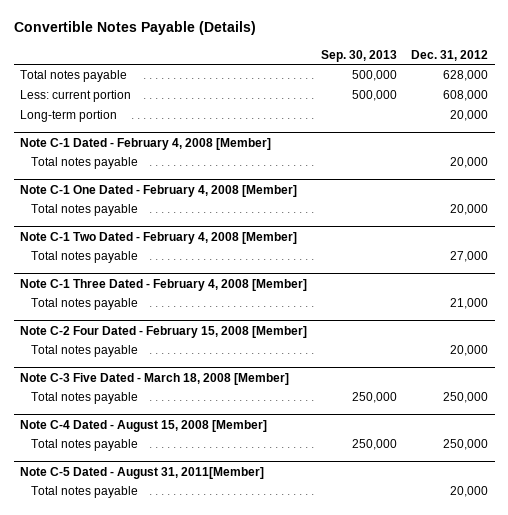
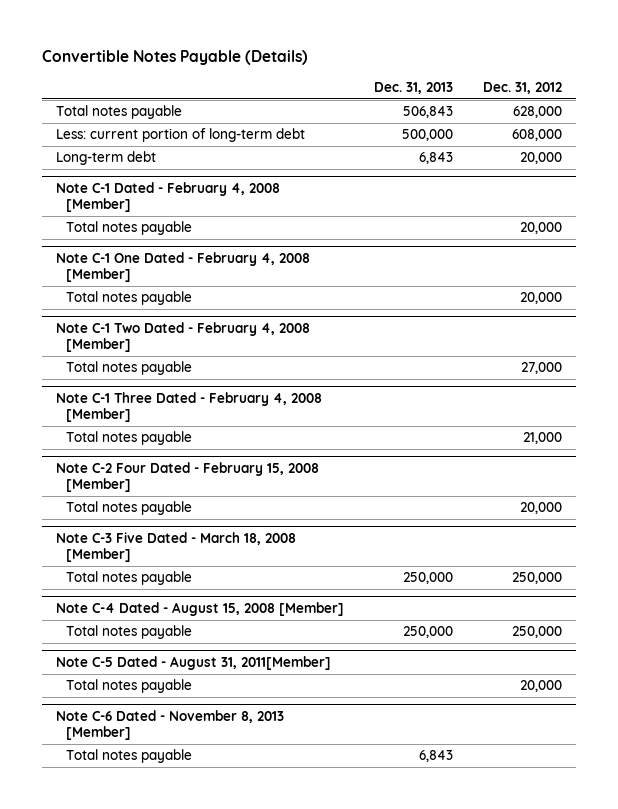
- | Sep. 30, 2013 | Dec. 31, 2012
+ | Dec. 31, 2013 | Dec. 31, 2012
- Less: current portion | 500,000 | 608,000
- Long-term portion | | 20,000
+ Less: current portion of long-term debt | 500,000 | 608,000
+ Long-term debt | 6,843 | 20,000
+ Note C-6 Dated - November 8, 2013 [Member]
+ Total notes payable | 6,843 |

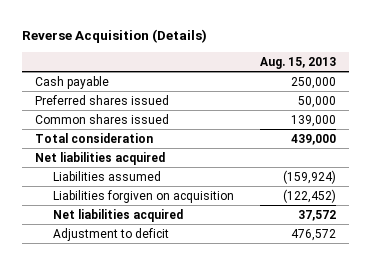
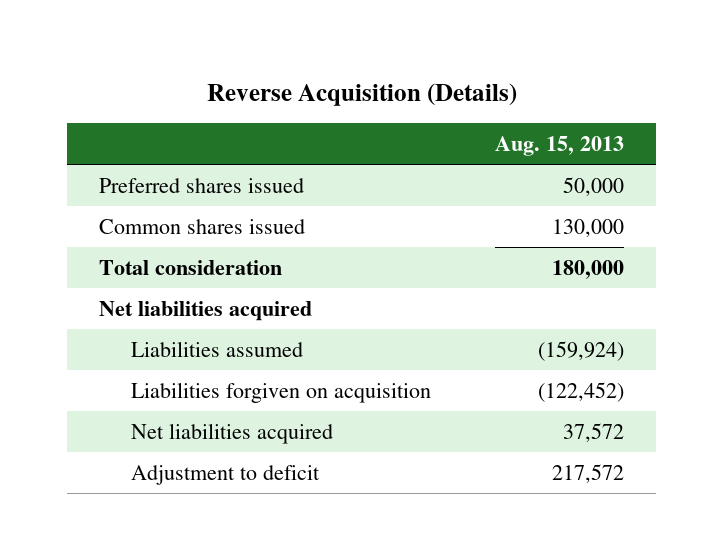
- Cash payable | 250,000
- Common shares issued | 139,000
- Total consideration | 439,000
+ Common shares issued | 130,000
+ Total consideration | 180,000
- Adjustment to deficit | 476,572
+ Adjustment to deficit | 217,572

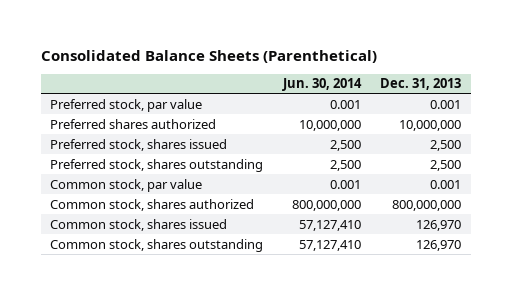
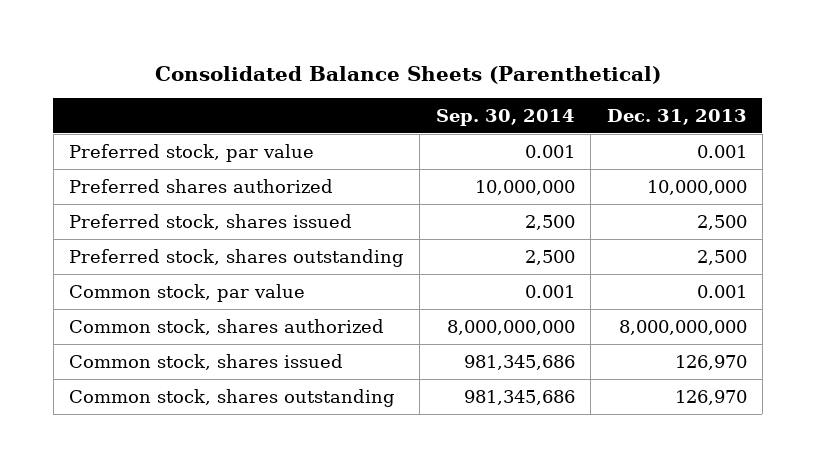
- | Jun. 30, 2014 | Dec. 31, 2013
+ | Sep. 30, 2014 | Dec. 31, 2013
- Common stock, shares authorized | 800,000,000 | 800,000,000
+ Common stock, shares authorized | 8,000,000,000 | 8,000,000,000

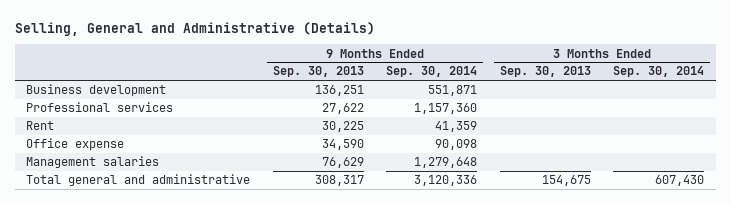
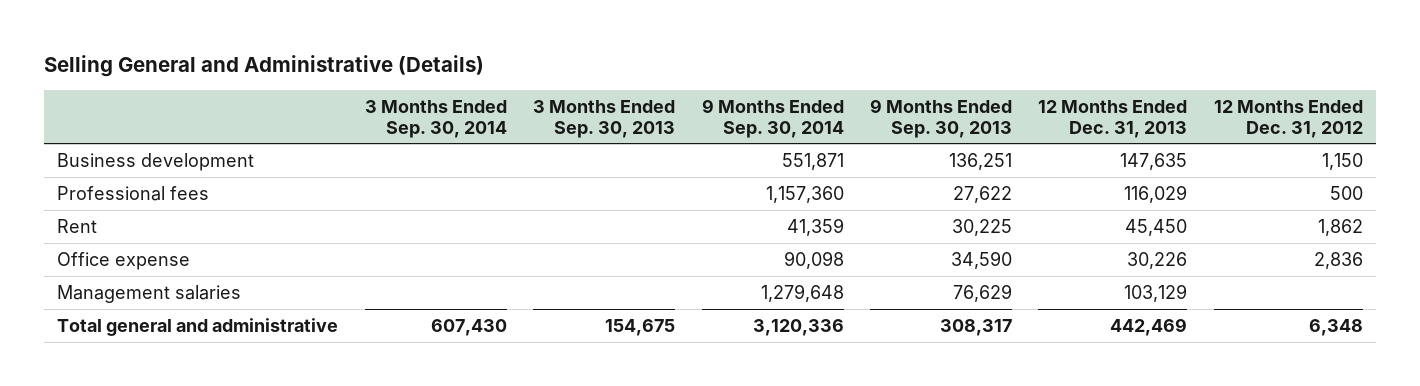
- Selling, General and Administrative (Details)
+ Selling General and Administrative (Details)
- | 9 Months Ended Sep. 30, 2013 | 9 Months Ended Sep. 30, 2014 | 3 Months Ended Sep. 30, 2013 | 3 Months Ended Sep. 30, 2014
+ | 3 Months Ended Sep. 30, 2014 | 3 Months Ended Sep. 30, 2013 | 9 Months Ended Sep. 30, 2014 | 9 Months Ended Sep. 30, 2013 | 12 Months Ended Dec. 31, 2013 | 12 Months Ended Dec. 31, 2012
- Professional services | 27,622 | 1,157,360 | |
+ Professional fees | | | 1,157,360 | 27,622 | 116,029 | 500

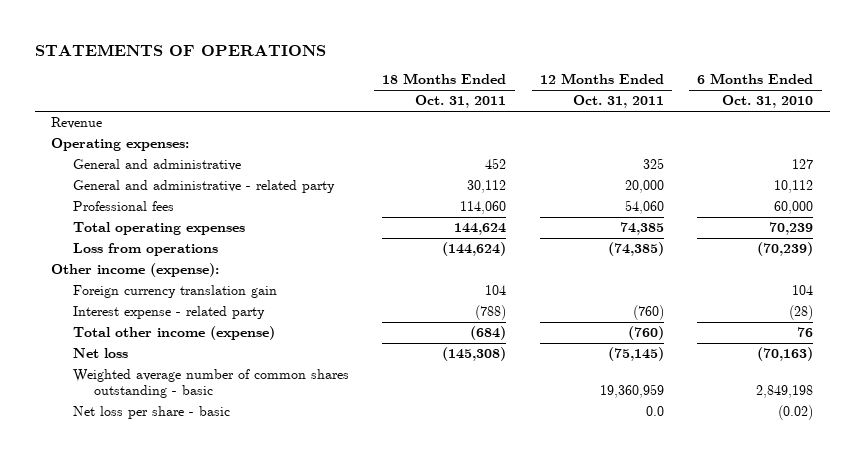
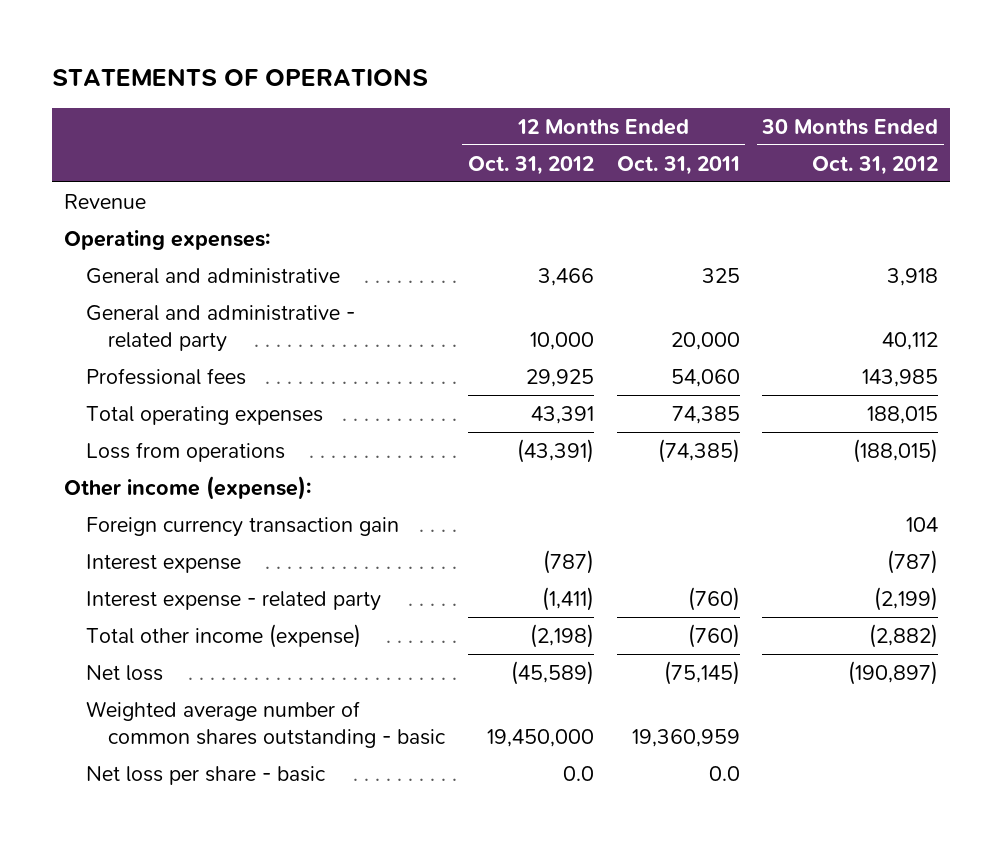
- | 18 Months Ended Oct. 31, 2011 | 12 Months Ended Oct. 31, 2011 | 6 Months Ended Oct. 31, 2010
+ | 12 Months Ended Oct. 31, 2012 | 12 Months Ended Oct. 31, 2011 | 30 Months Ended Oct. 31, 2012
- Foreign currency translation gain | 104 | | 104
+ Foreign currency transaction gain | | | 104
+ Interest expense | (787) | | (787)

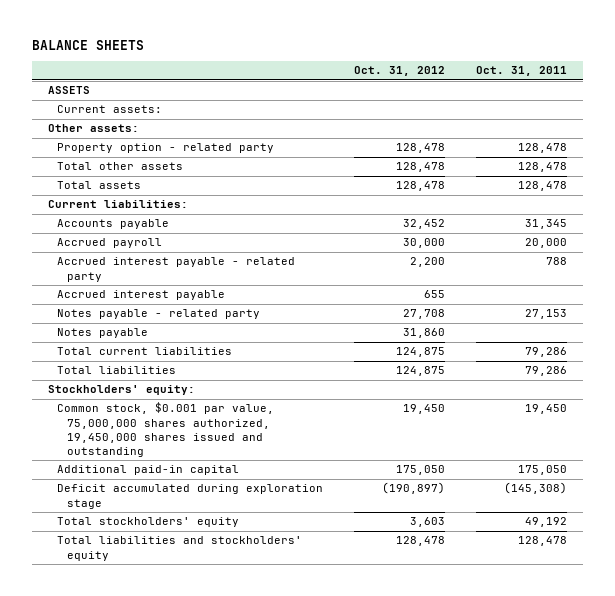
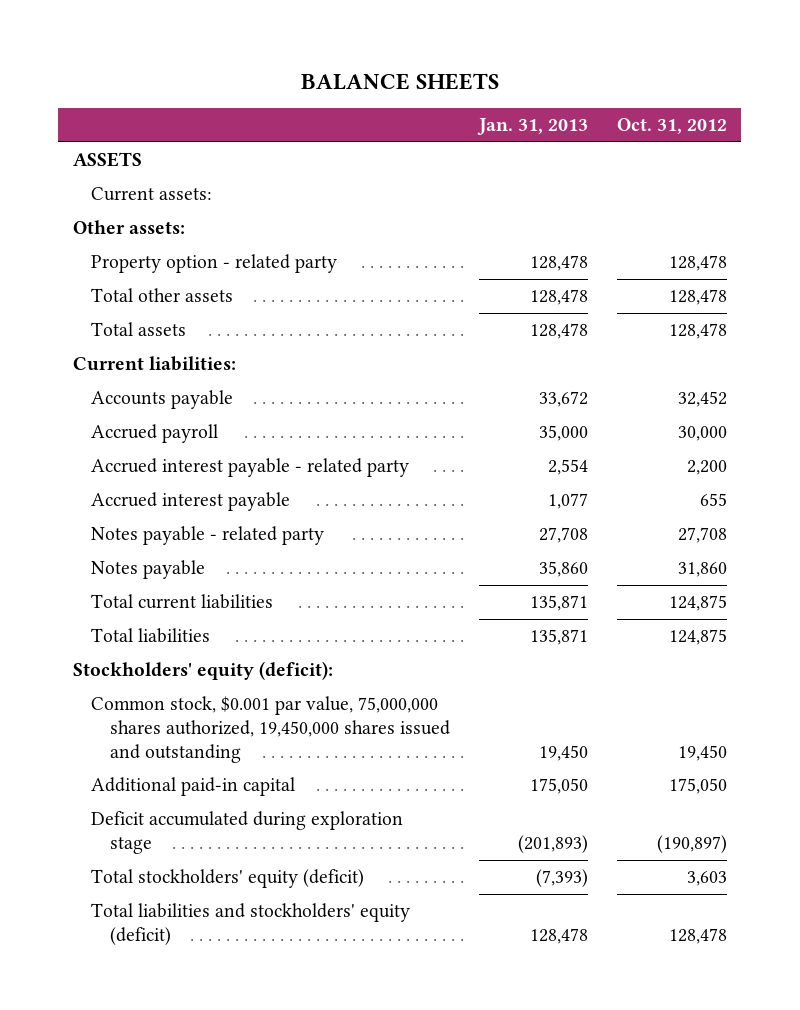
- | Oct. 31, 2012 | Oct. 31, 2011
+ | Jan. 31, 2013 | Oct. 31, 2012
- Stockholders' equity:
+ Stockholders' equity (deficit):
- Total stockholders' equity | 3,603 | 49,192
- Total liabilities and stockholders' equity | 128,478 | 128,478
+ Total stockholders' equity (deficit) | (7,393) | 3,603
+ Total liabilities and stockholders' equity (deficit) | 128,478 | 128,478

